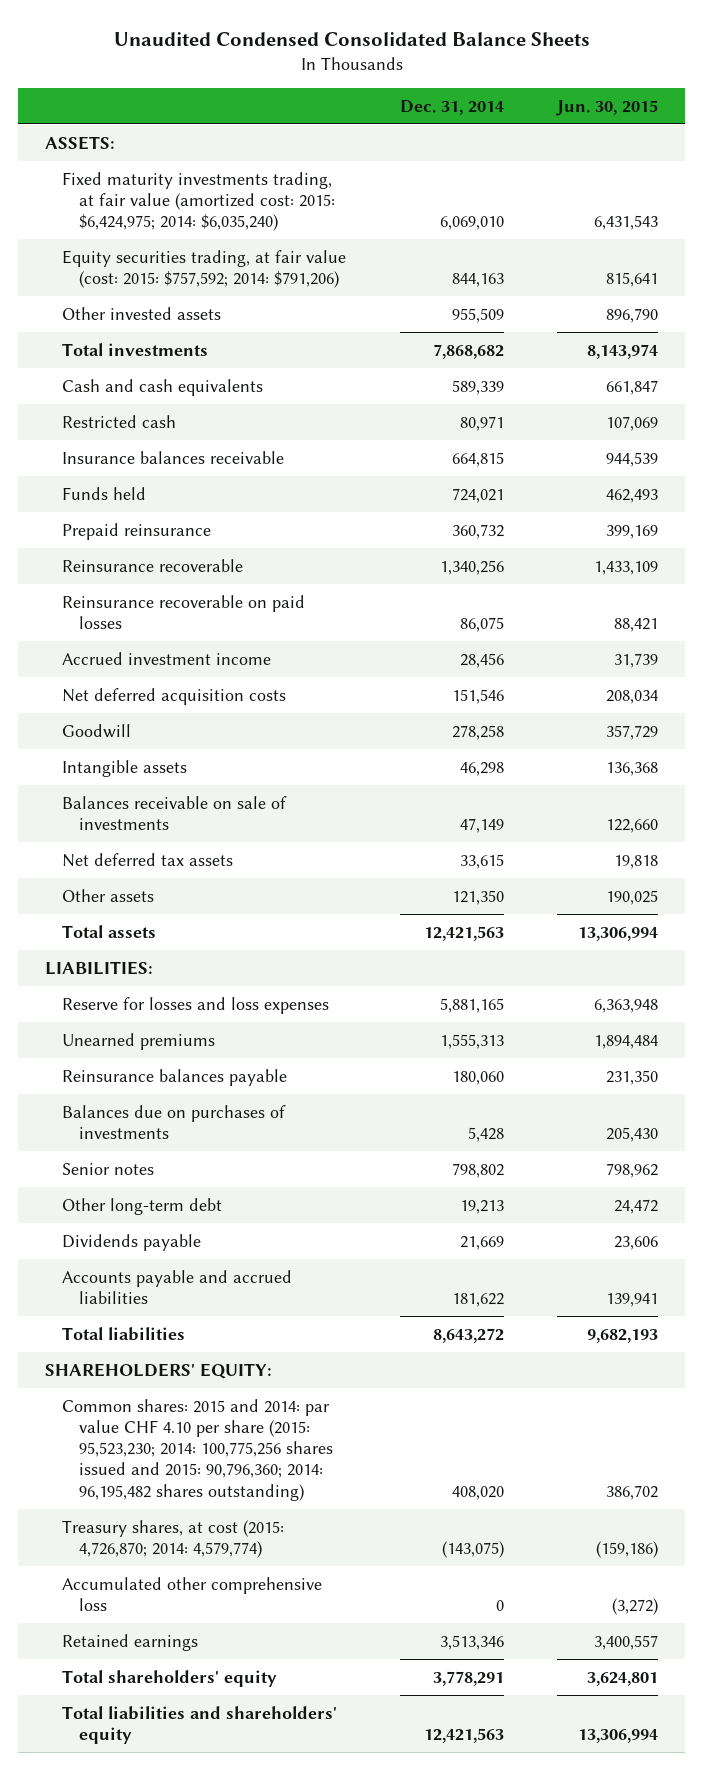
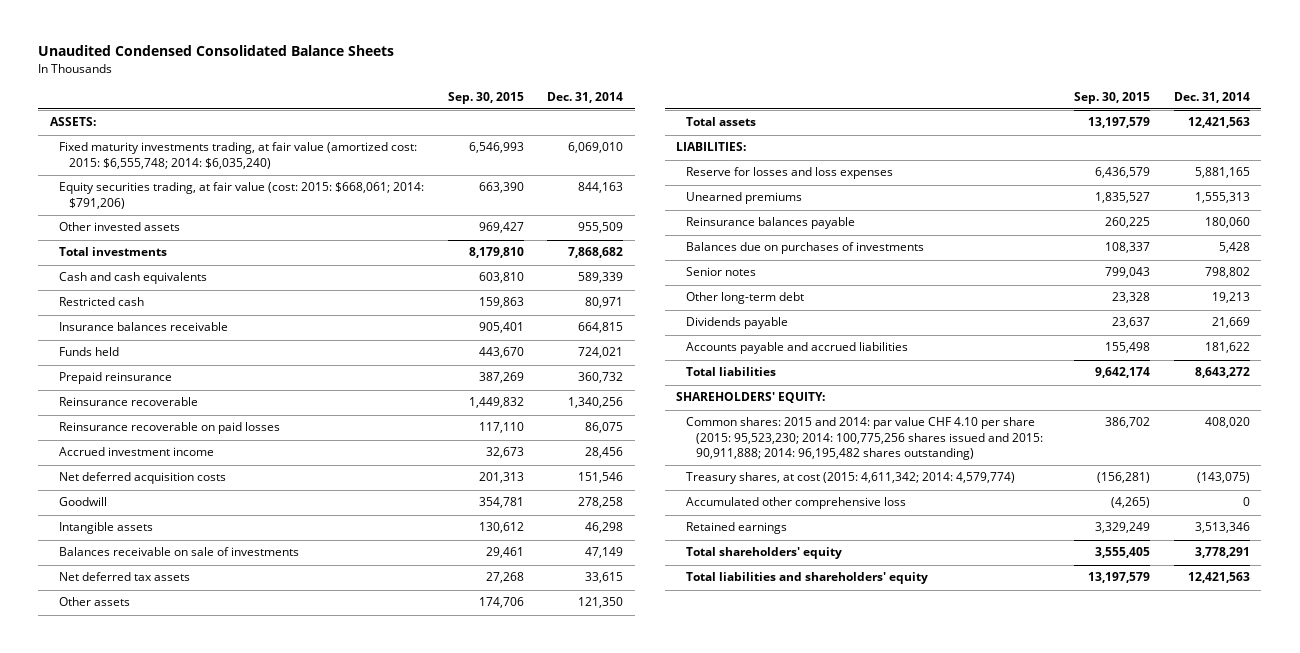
- | Dec. 31, 2014 | Jun. 30, 2015
+ | Sep. 30, 2015 | Dec. 31, 2014
- Fixed maturity investments trading, at fair value (amortized cost: 2015: $6,424,975; 2014: $6,035,240) | 6,069,010 | 6,431,543
- Equity securities trading, at fair value (cost: 2015: $757,592; 2014: $791,206) | 844,163 | 815,641
+ Fixed maturity investments trading, at fair value (amortized cost: 2015: $6,555,748; 2014: $6,035,240) | 6,546,993 | 6,069,010
+ Equity securities trading, at fair value (cost: 2015: $668,061; 2014: $791,206) | 663,390 | 844,163
- Common shares: 2015 and 2014: par value CHF 4.10 per share (2015: 95,523,230; 2014: 100,775,256 shares issued and 2015: 90,796,360; 2014: 96,195,482 shares outstanding) | 408,020 | 386,702
- Treasury shares, at cost (2015: 4,726,870; 2014: 4,579,774) | (143,075) | (159,186)
+ Common shares: 2015 and 2014: par value CHF 4.10 per share (2015: 95,523,230; 2014: 100,775,256 shares issued and 2015: 90,911,888; 2014: 96,195,482 shares outstanding) | 386,702 | 408,020
+ Treasury shares, at cost (2015: 4,611,342; 2014: 4,579,774) | (156,281) | (143,075)

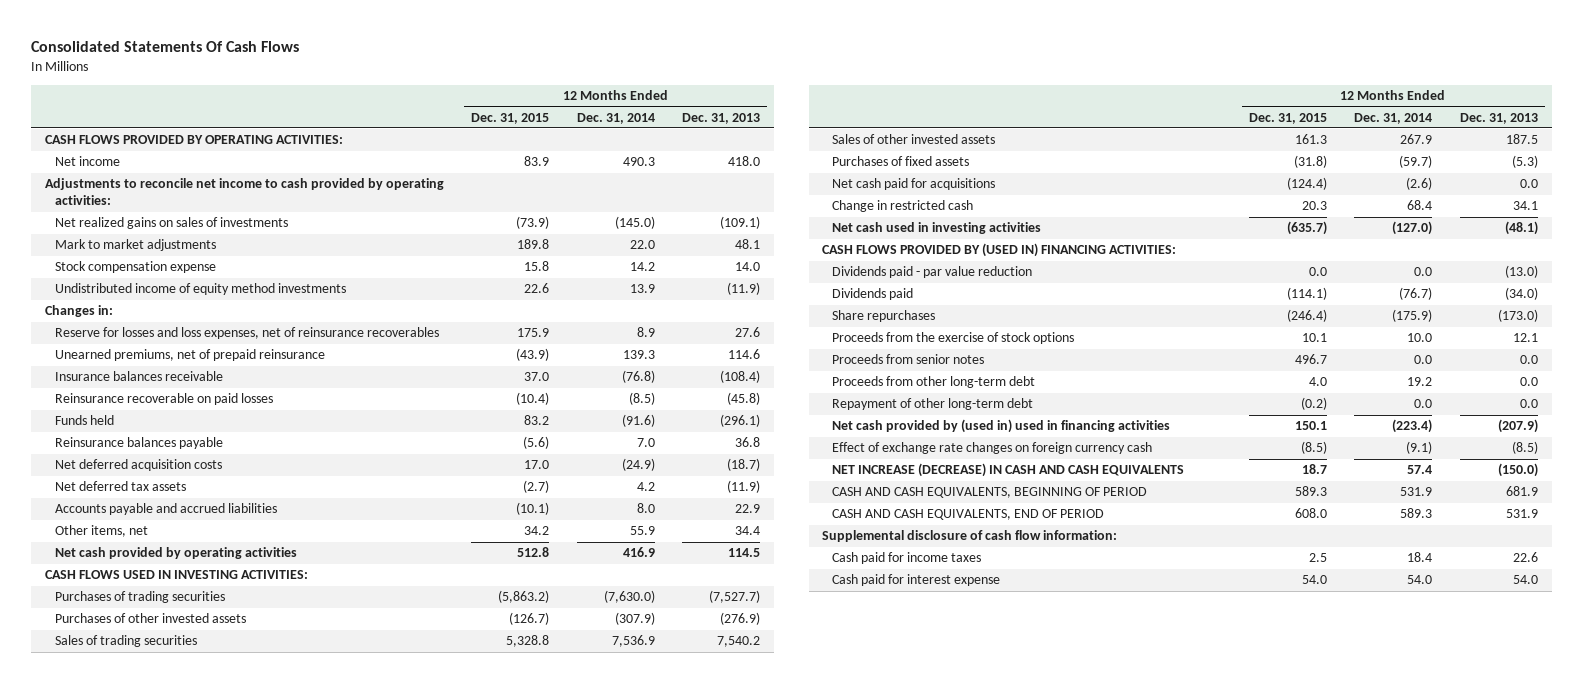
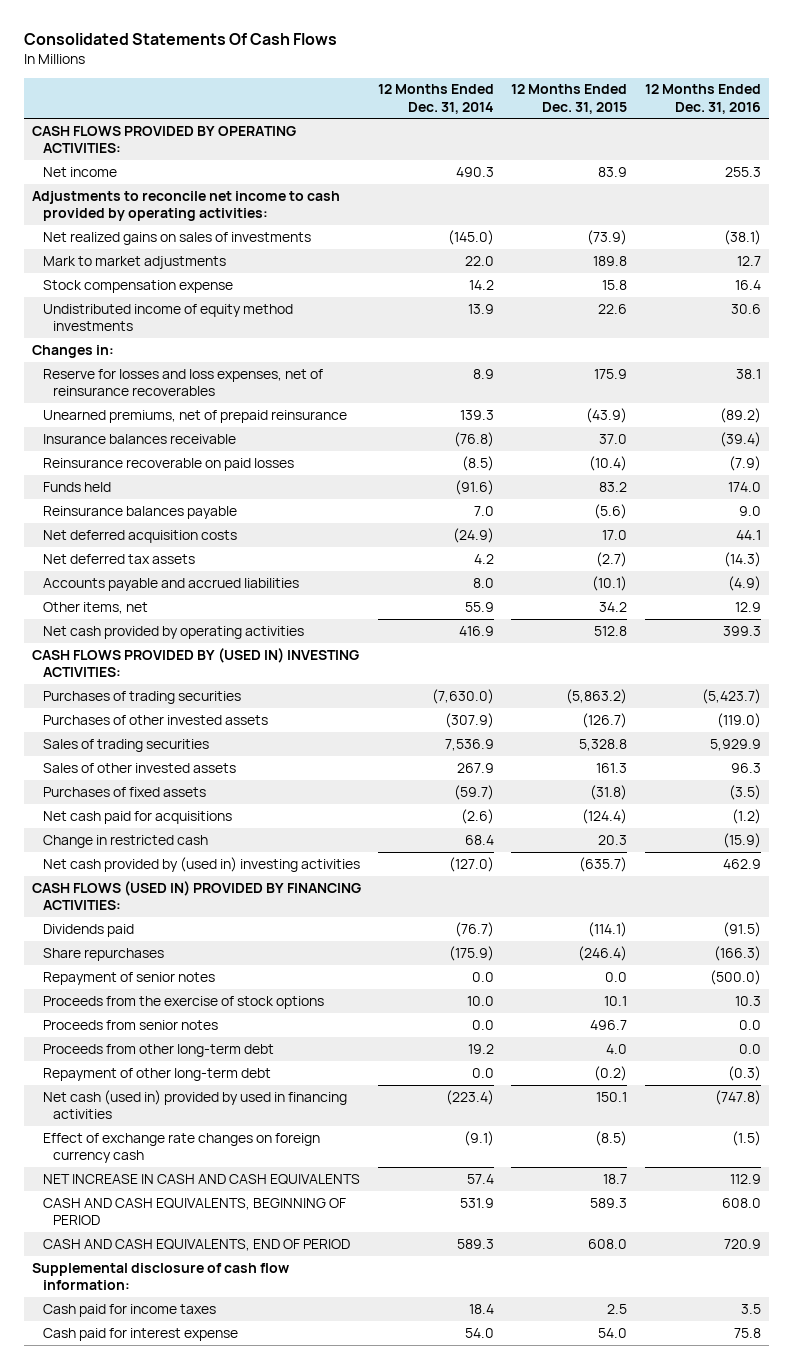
- | 12 Months Ended Dec. 31, 2015 | 12 Months Ended Dec. 31, 2014 | 12 Months Ended Dec. 31, 2013
+ | 12 Months Ended Dec. 31, 2014 | 12 Months Ended Dec. 31, 2015 | 12 Months Ended Dec. 31, 2016
- CASH FLOWS USED IN INVESTING ACTIVITIES:
+ CASH FLOWS PROVIDED BY (USED IN) INVESTING ACTIVITIES:
- Net cash used in investing activities | (635.7) | (127.0) | (48.1)
- CASH FLOWS PROVIDED BY (USED IN) FINANCING ACTIVITIES:
- Dividends paid - par value reduction | 0.0 | 0.0 | (13.0)
+ Net cash provided by (used in) investing activities | (127.0) | (635.7) | 462.9
+ CASH FLOWS (USED IN) PROVIDED BY FINANCING ACTIVITIES:
+ Repayment of senior notes | 0.0 | 0.0 | (500.0)
- Net cash provided by (used in) used in financing activities | 150.1 | (223.4) | (207.9)
+ Net cash (used in) provided by used in financing activities | (223.4) | 150.1 | (747.8)
- NET INCREASE (DECREASE) IN CASH AND CASH EQUIVALENTS | 18.7 | 57.4 | (150.0)
+ NET INCREASE IN CASH AND CASH EQUIVALENTS | 57.4 | 18.7 | 112.9

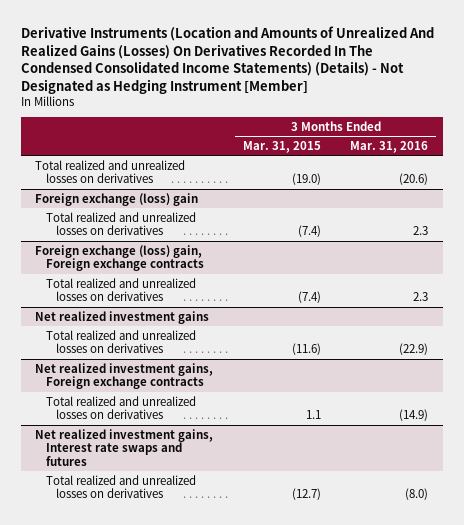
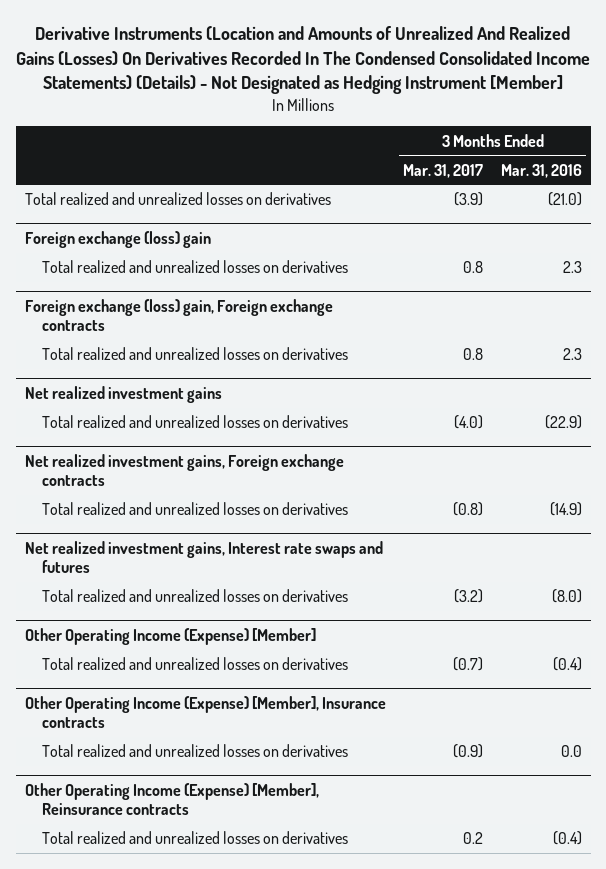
- | 3 Months Ended Mar. 31, 2015 | 3 Months Ended Mar. 31, 2016
+ | 3 Months Ended Mar. 31, 2017 | 3 Months Ended Mar. 31, 2016
- Total realized and unrealized losses on derivatives | (19.0) | (20.6)
+ Total realized and unrealized losses on derivatives | (3.9) | (21.0)
+ Other Operating Income (Expense) [Member]
+ Total realized and unrealized losses on derivatives | (0.7) | (0.4)
+ Other Operating Income (Expense) [Member], Insurance contracts
+ Total realized and unrealized losses on derivatives | (0.9) | 0.0
+ Other Operating Income (Expense) [Member], Reinsurance contracts
+ Total realized and unrealized losses on derivatives | 0.2 | (0.4)

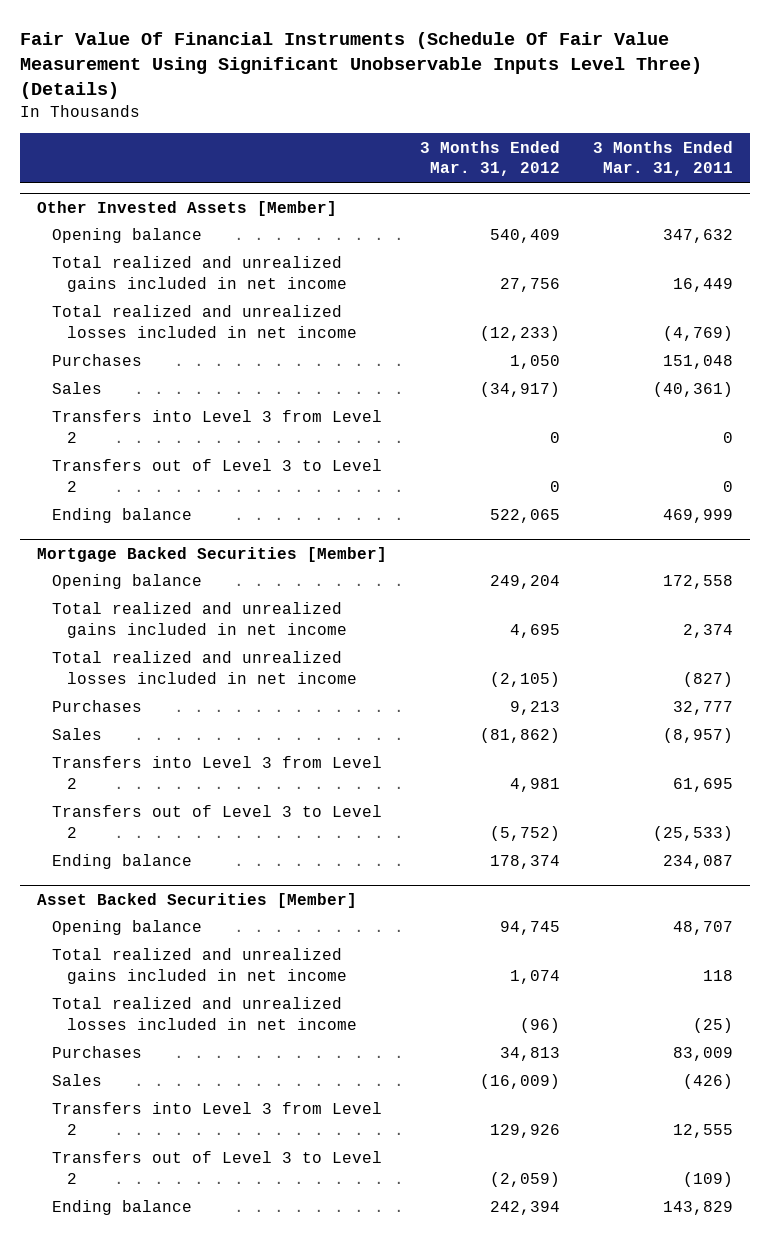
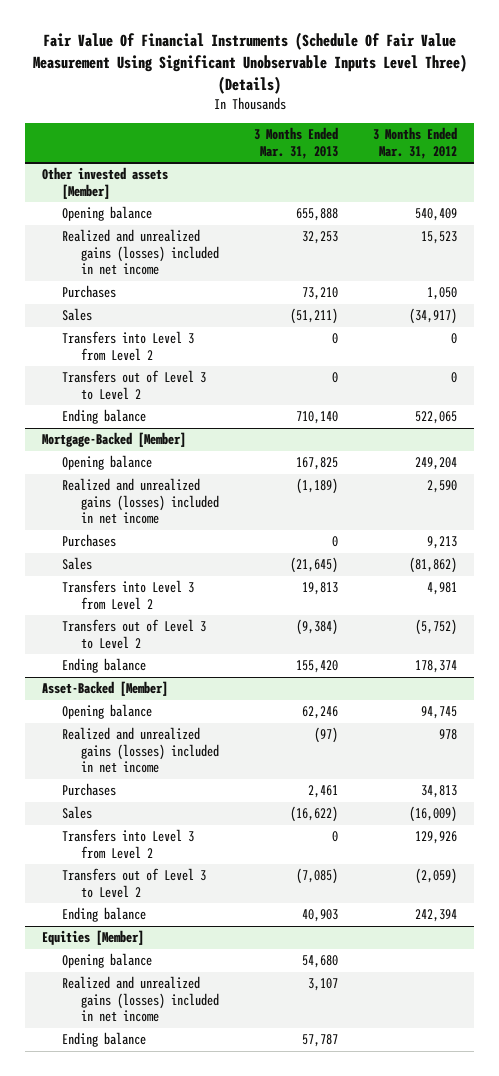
- | 3 Months Ended Mar. 31, 2012 | 3 Months Ended Mar. 31, 2011
+ | 3 Months Ended Mar. 31, 2013 | 3 Months Ended Mar. 31, 2012
- Other Invested Assets [Member]
+ Other invested assets [Member]
- Total realized and unrealized gains included in net income | 27,756 | 16,449
- Total realized and unrealized losses included in net income | (12,233) | (4,769)
+ Realized and unrealized gains (losses) included in net income | 32,253 | 15,523
- Mortgage Backed Securities [Member]
+ Mortgage-Backed [Member]
- Total realized and unrealized gains included in net income | 4,695 | 2,374
- Total realized and unrealized losses included in net income | (2,105) | (827)
+ Realized and unrealized gains (losses) included in net income | (1,189) | 2,590
- Asset Backed Securities [Member]
+ Asset-Backed [Member]
- Total realized and unrealized gains included in net income | 1,074 | 118
- Total realized and unrealized losses included in net income | (96) | (25)
+ Realized and unrealized gains (losses) included in net income | (97) | 978
+ Equities [Member]
+ Opening balance | 54,680 |
+ Realized and unrealized gains (losses) included in net income | 3,107 |
+ Ending balance | 57,787 |

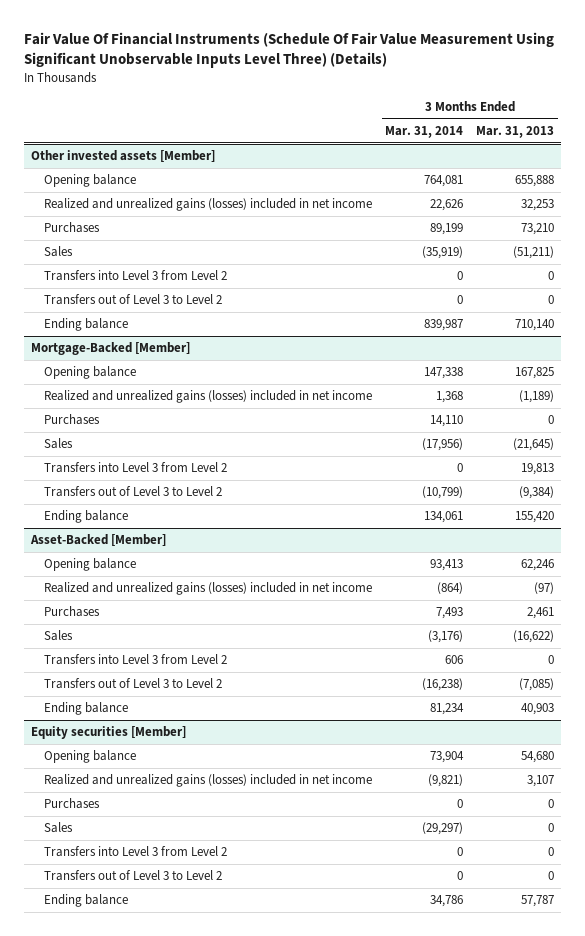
- | 3 Months Ended Mar. 31, 2013 | 3 Months Ended Mar. 31, 2012
+ | 3 Months Ended Mar. 31, 2014 | 3 Months Ended Mar. 31, 2013
- Equities [Member]
+ Equity securities [Member]
+ Purchases | 0 | 0
+ Sales | (29,297) | 0
+ Transfers into Level 3 from Level 2 | 0 | 0
+ Transfers out of Level 3 to Level 2 | 0 | 0

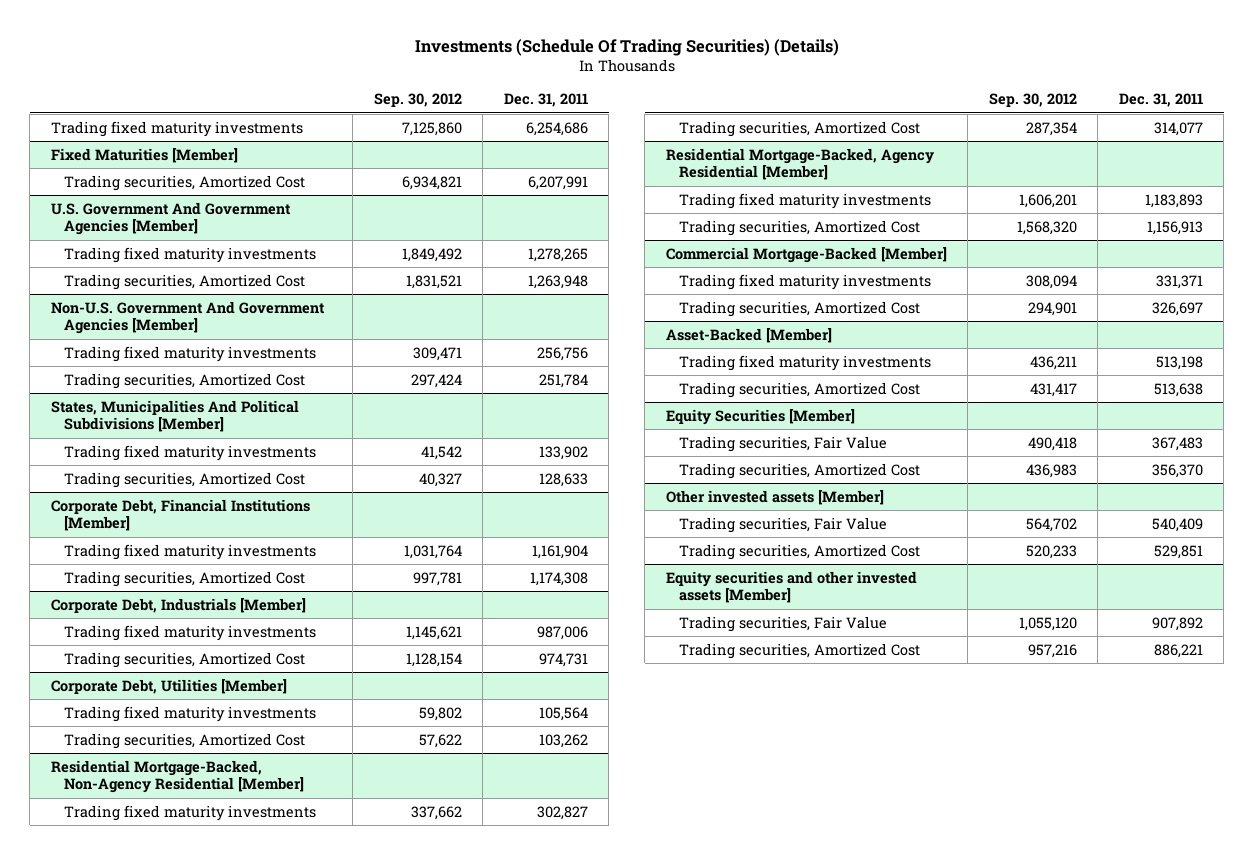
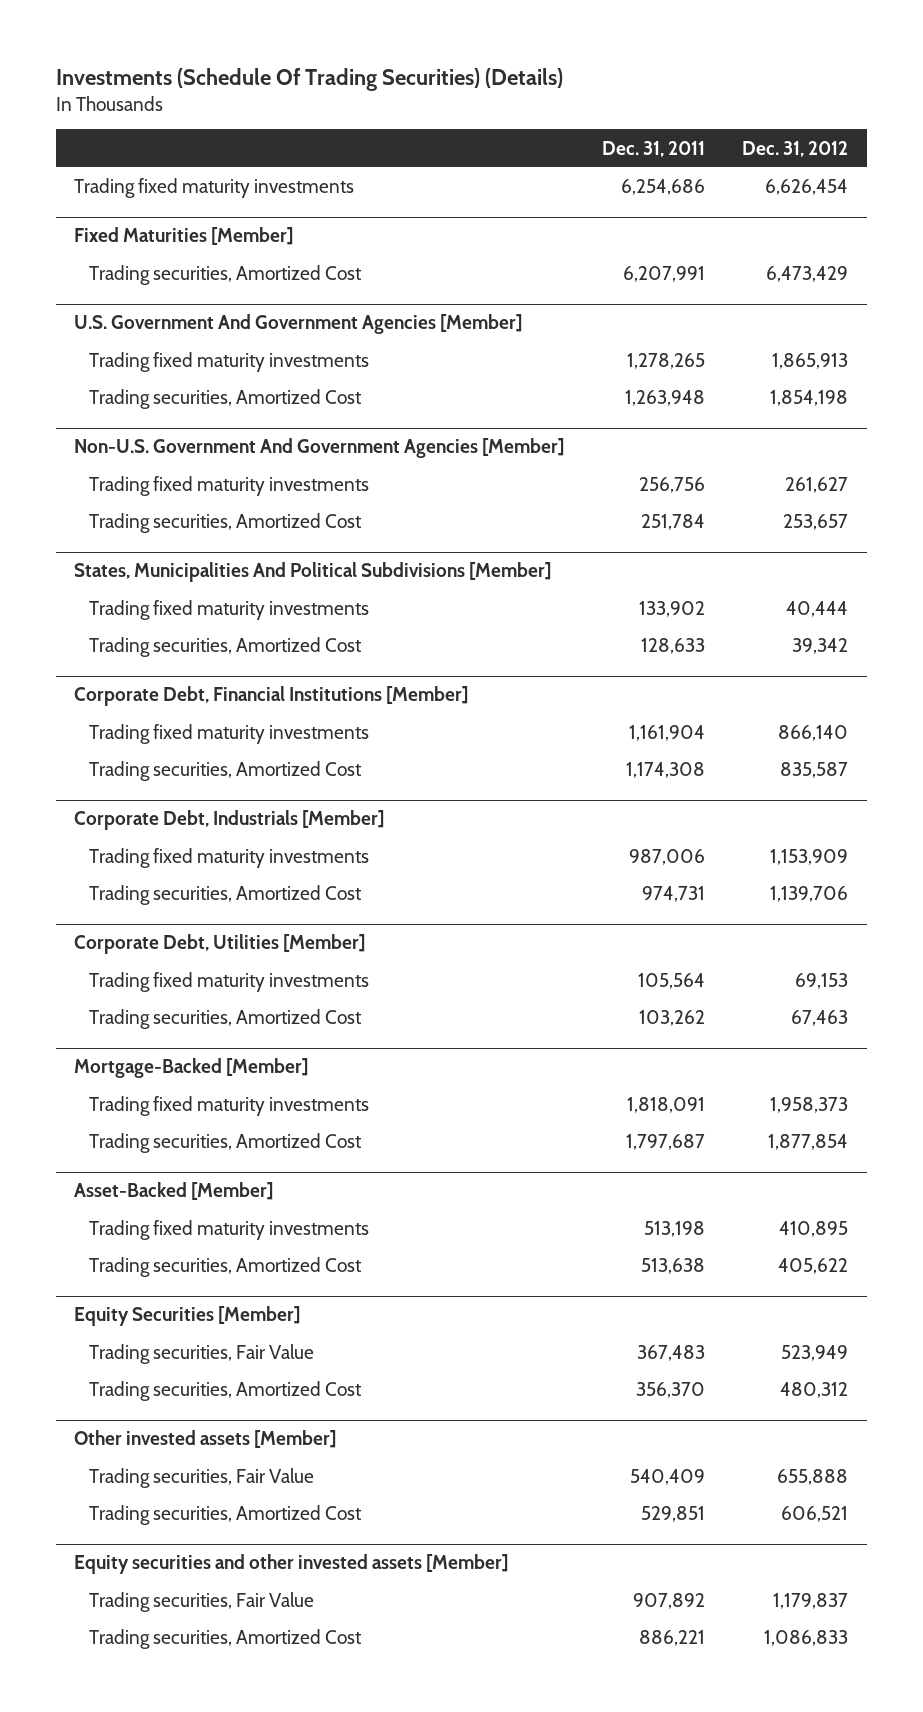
- | Sep. 30, 2012 | Dec. 31, 2011
+ | Dec. 31, 2011 | Dec. 31, 2012
- Residential Mortgage-Backed, Non-Agency Residential [Member]
- Trading fixed maturity investments | 337,662 | 302,827
- Trading securities, Amortized Cost | 287,354 | 314,077
- Residential Mortgage-Backed, Agency Residential [Member]
- Trading fixed maturity investments | 1,606,201 | 1,183,893
- Trading securities, Amortized Cost | 1,568,320 | 1,156,913
- Commercial Mortgage-Backed [Member]
- Trading fixed maturity investments | 308,094 | 331,371
- Trading securities, Amortized Cost | 294,901 | 326,697
+ Mortgage-Backed [Member]
+ Trading fixed maturity investments | 1,818,091 | 1,958,373
+ Trading securities, Amortized Cost | 1,797,687 | 1,877,854

